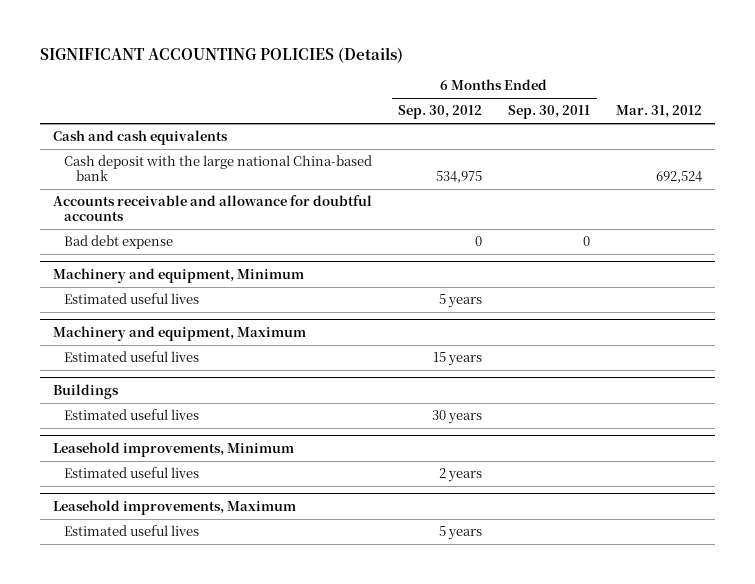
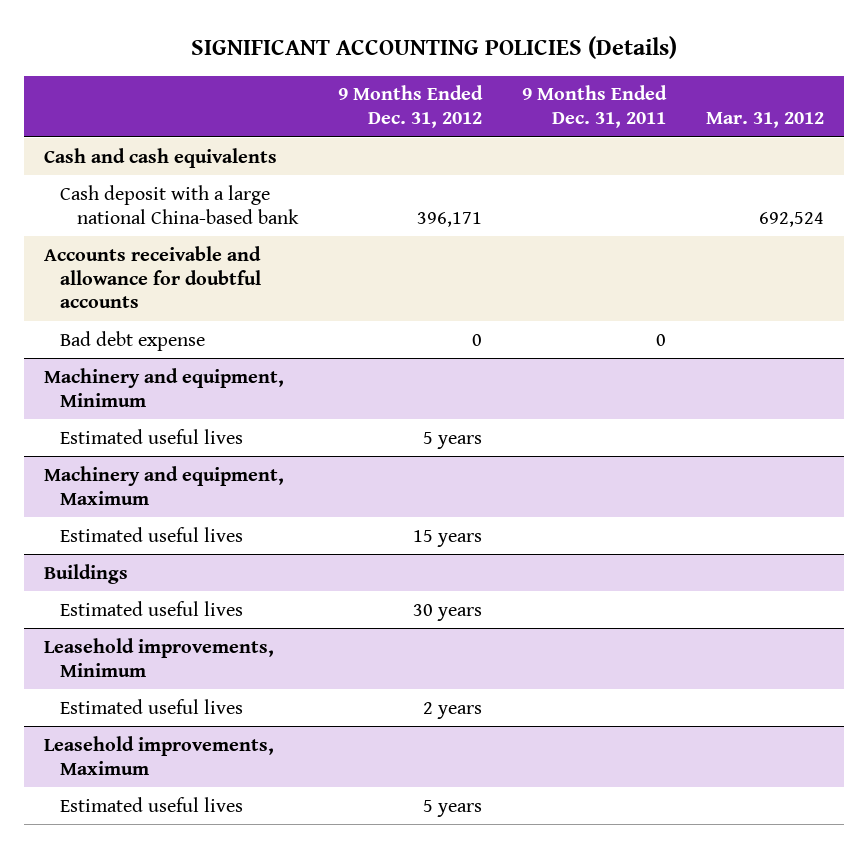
- | 6 Months Ended Sep. 30, 2012 | 6 Months Ended Sep. 30, 2011 | Mar. 31, 2012
+ | 9 Months Ended Dec. 31, 2012 | 9 Months Ended Dec. 31, 2011 | Mar. 31, 2012
- Cash deposit with the large national China-based bank | 534,975 | | 692,524
+ Cash deposit with a large national China-based bank | 396,171 | | 692,524

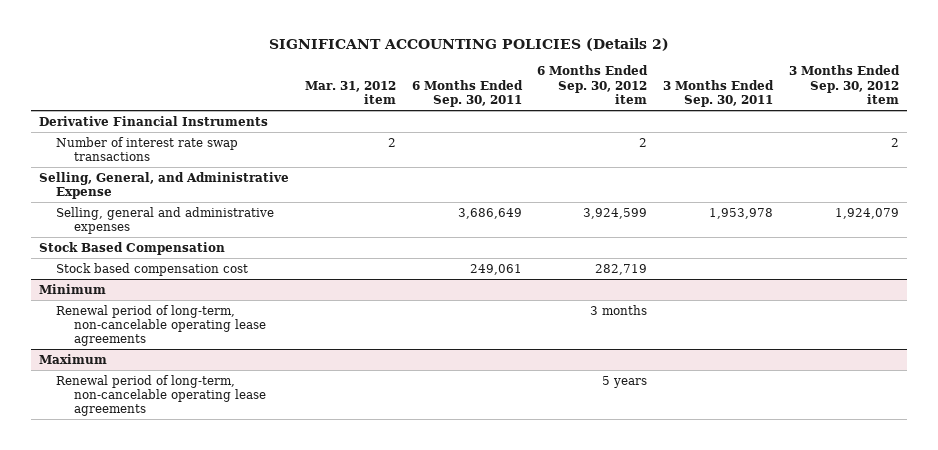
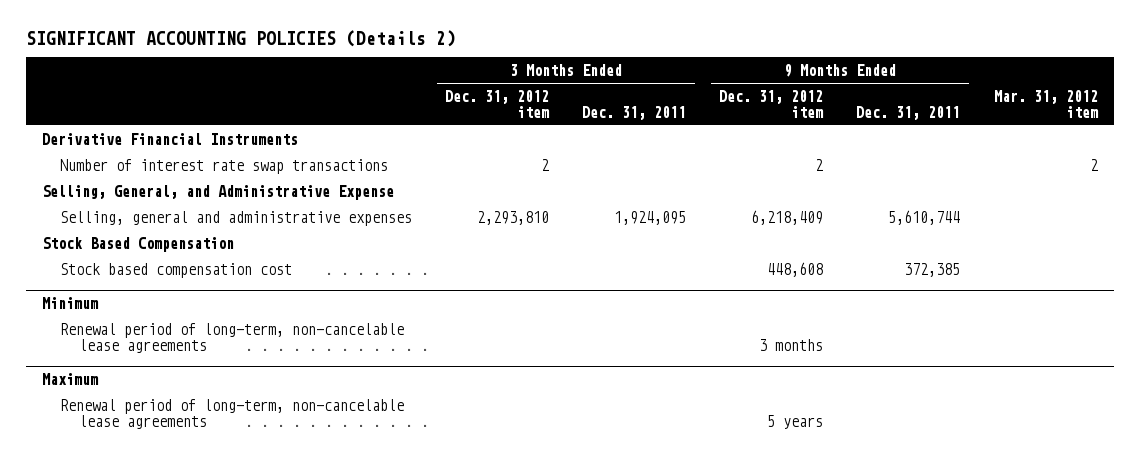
- | Mar. 31, 2012 item | 6 Months Ended Sep. 30, 2011 | 6 Months Ended Sep. 30, 2012 item | 3 Months Ended Sep. 30, 2011 | 3 Months Ended Sep. 30, 2012 item
+ | 3 Months Ended Dec. 31, 2012 item | 3 Months Ended Dec. 31, 2011 | 9 Months Ended Dec. 31, 2012 item | 9 Months Ended Dec. 31, 2011 | Mar. 31, 2012 item
@ Minimum
- Renewal period of long-term, non-cancelable operating lease agreements | | | 3 months | |
+ Renewal period of long-term, non-cancelable lease agreements | | | 3 months | |
@ Maximum
- Renewal period of long-term, non-cancelable operating lease agreements | | | 5 years | |
+ Renewal period of long-term, non-cancelable lease agreements | | | 5 years | |

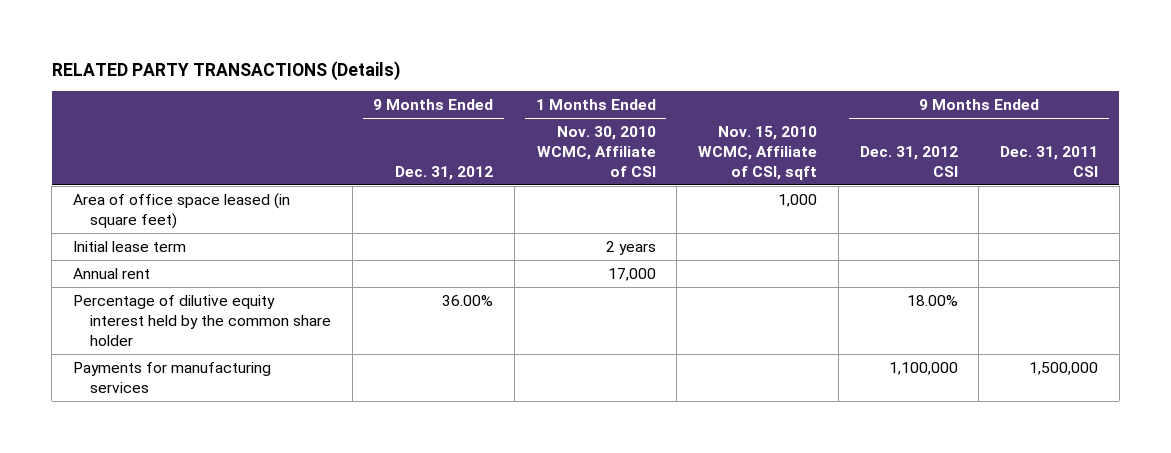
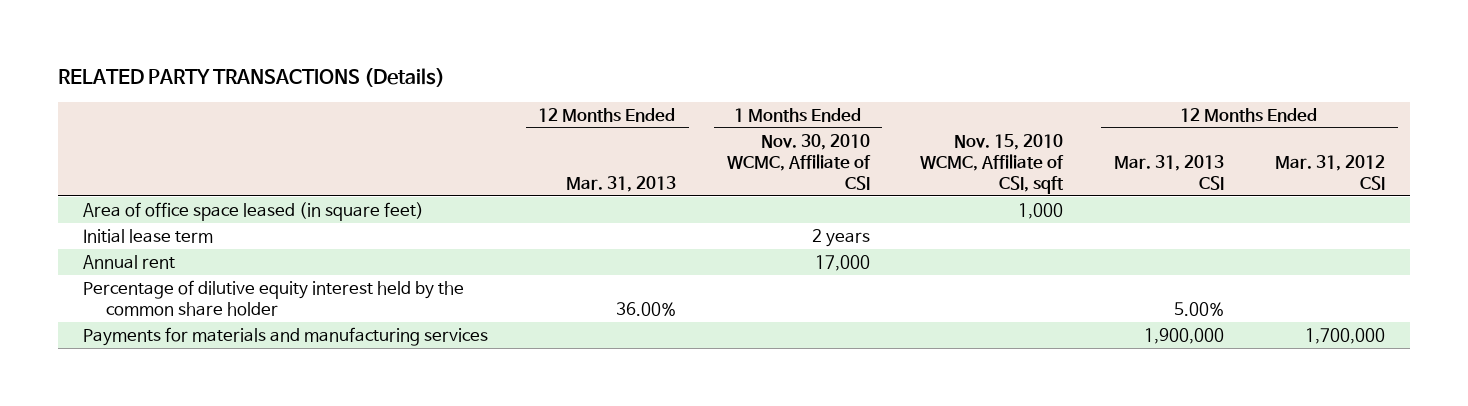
- | 9 Months Ended Dec. 31, 2012 | 1 Months Ended Nov. 30, 2010 WCMC, Affiliate of CSI | Nov. 15, 2010 WCMC, Affiliate of CSI, sqft | 9 Months Ended Dec. 31, 2012 CSI | 9 Months Ended Dec. 31, 2011 CSI
+ | 12 Months Ended Mar. 31, 2013 | 1 Months Ended Nov. 30, 2010 WCMC, Affiliate of CSI | Nov. 15, 2010 WCMC, Affiliate of CSI, sqft | 12 Months Ended Mar. 31, 2013 CSI | 12 Months Ended Mar. 31, 2012 CSI
- Payments for manufacturing services | | | | 1,100,000 | 1,500,000
+ Payments for materials and manufacturing services | | | | 1,900,000 | 1,700,000

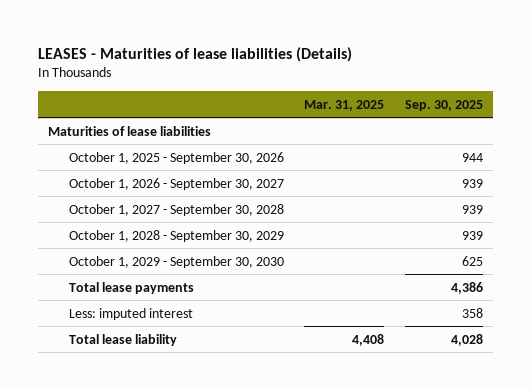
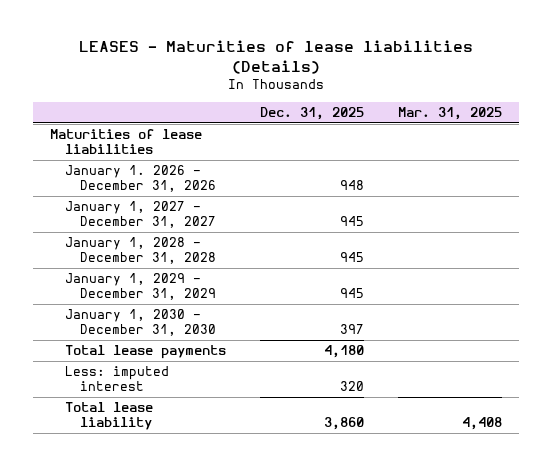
- | Mar. 31, 2025 | Sep. 30, 2025
+ | Dec. 31, 2025 | Mar. 31, 2025
- October 1, 2025 - September 30, 2026 | | 944
- October 1, 2026 - September 30, 2027 | | 939
- October 1, 2027 - September 30, 2028 | | 939
- October 1, 2028 - September 30, 2029 | | 939
- October 1, 2029 - September 30, 2030 | | 625
+ January 1. 2026 - December 31, 2026 | 948 |
+ January 1, 2027 - December 31, 2027 | 945 |
+ January 1, 2028 - December 31, 2028 | 945 |
+ January 1, 2029 - December 31, 2029 | 945 |
+ January 1, 2030 - December 31, 2030 | 397 |

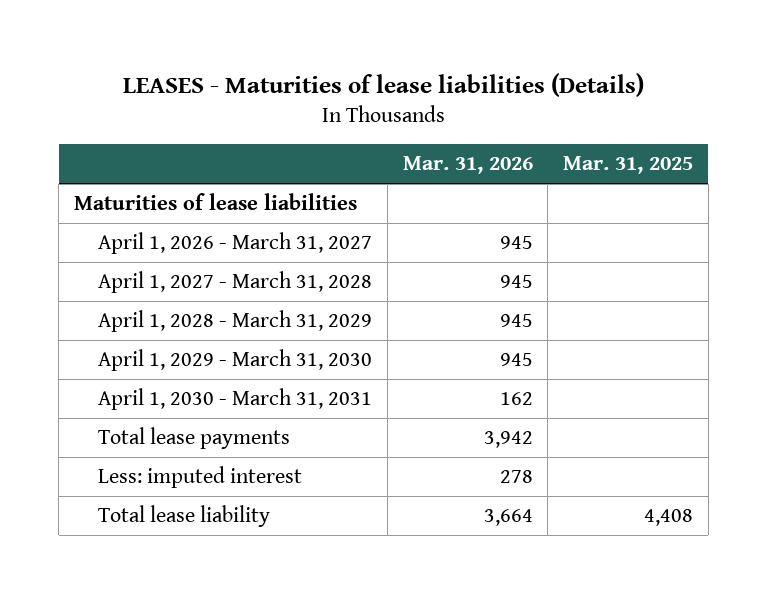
- | Dec. 31, 2025 | Mar. 31, 2025
+ | Mar. 31, 2026 | Mar. 31, 2025
- January 1. 2026 - December 31, 2026 | 948 |
- January 1, 2027 - December 31, 2027 | 945 |
- January 1, 2028 - December 31, 2028 | 945 |
- January 1, 2029 - December 31, 2029 | 945 |
- January 1, 2030 - December 31, 2030 | 397 |
+ April 1, 2026 - March 31, 2027 | 945 |
+ April 1, 2027 - March 31, 2028 | 945 |
+ April 1, 2028 - March 31, 2029 | 945 |
+ April 1, 2029 - March 31, 2030 | 945 |
+ April 1, 2030 - March 31, 2031 | 162 |

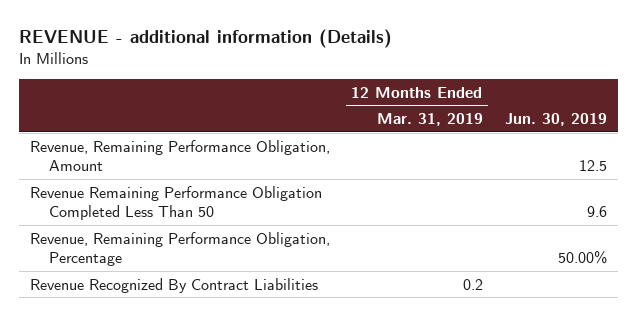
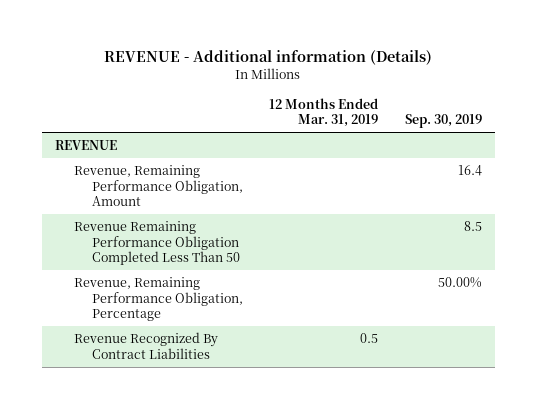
- REVENUE - additional information (Details)
+ REVENUE - Additional information (Details)
- | 12 Months Ended Mar. 31, 2019 | Jun. 30, 2019
+ | 12 Months Ended Mar. 31, 2019 | Sep. 30, 2019
+ REVENUE
- Revenue Recognized By Contract Liabilities | 0.2 |
+ Revenue Recognized By Contract Liabilities | 0.5 |

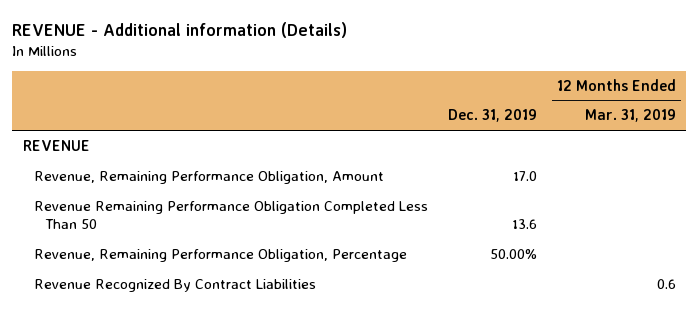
- | 12 Months Ended Mar. 31, 2019 | Sep. 30, 2019
+ | Dec. 31, 2019 | 12 Months Ended Mar. 31, 2019
- Revenue Recognized By Contract Liabilities | 0.5 |
+ Revenue Recognized By Contract Liabilities | | 0.6

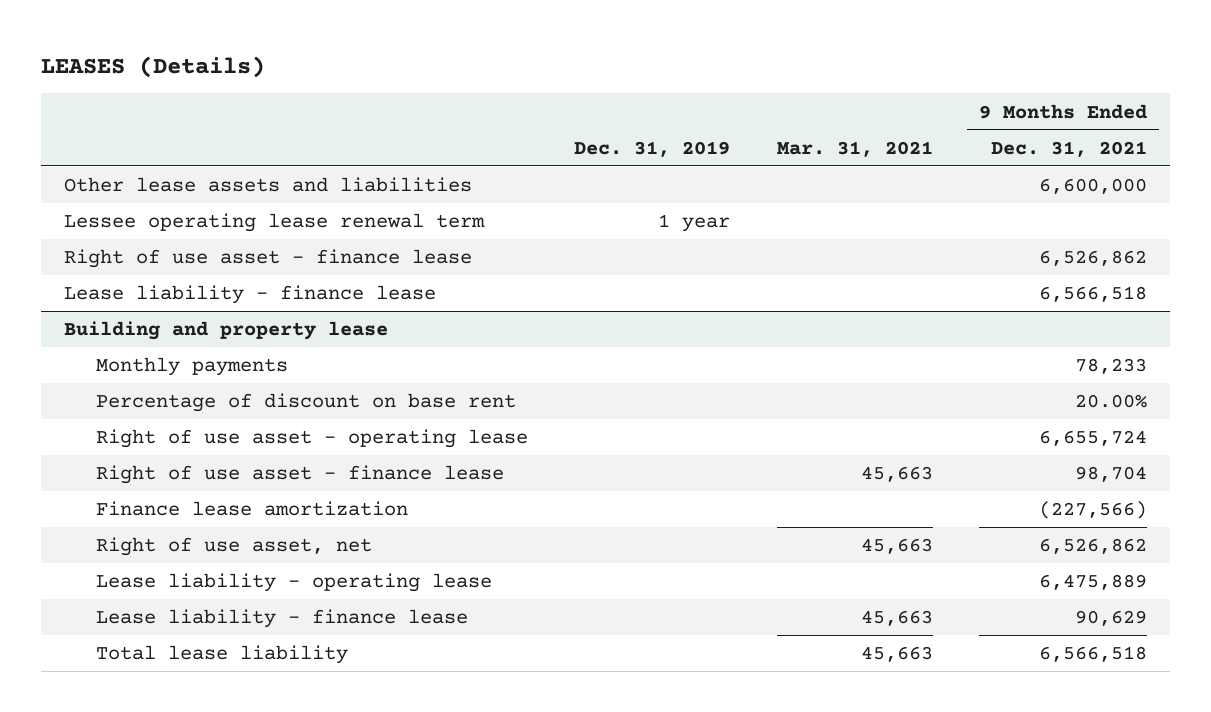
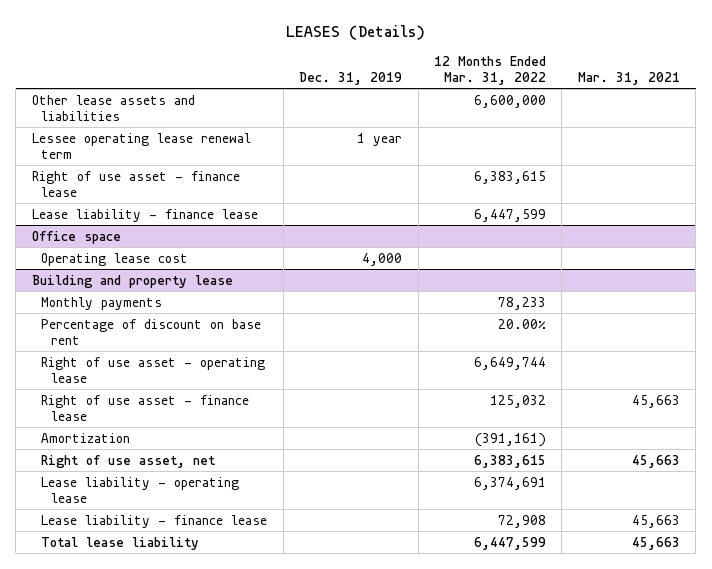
- | Dec. 31, 2019 | Mar. 31, 2021 | 9 Months Ended Dec. 31, 2021
+ | Dec. 31, 2019 | 12 Months Ended Mar. 31, 2022 | Mar. 31, 2021
+ Office space
+ Operating lease cost | 4,000 | |
@ Building and property lease
- Finance lease amortization | | | (227,566)
+ Amortization | | (391,161) |

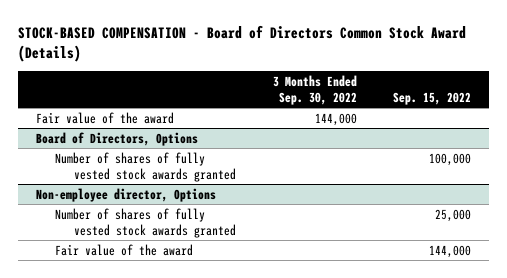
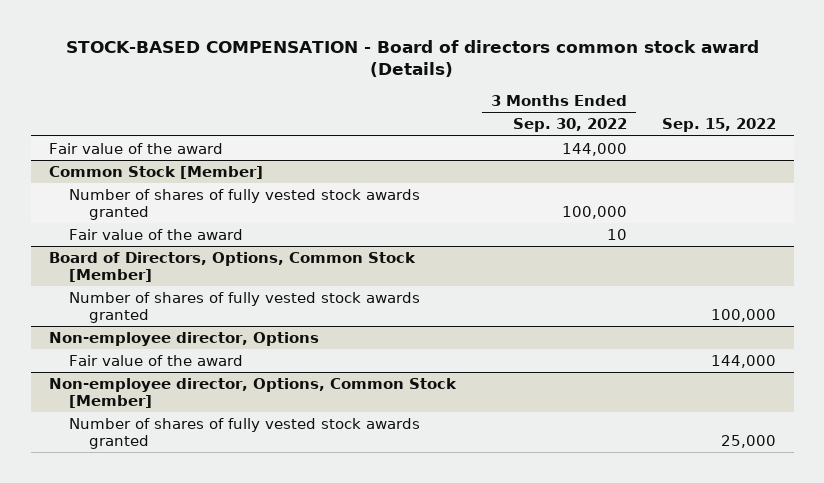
- STOCK-BASED COMPENSATION - Board of Directors Common Stock Award (Details)
+ STOCK-BASED COMPENSATION - Board of directors common stock award (Details)
- Board of Directors, Options
+ Common Stock [Member]
+ Number of shares of fully vested stock awards granted | 100,000 |
+ Fair value of the award | 10 |
+ Board of Directors, Options, Common Stock [Member]
@ Non-employee director, Options
- Number of shares of fully vested stock awards granted | | 25,000
+ Non-employee director, Options, Common Stock [Member]
+ Number of shares of fully vested stock awards granted | | 25,000

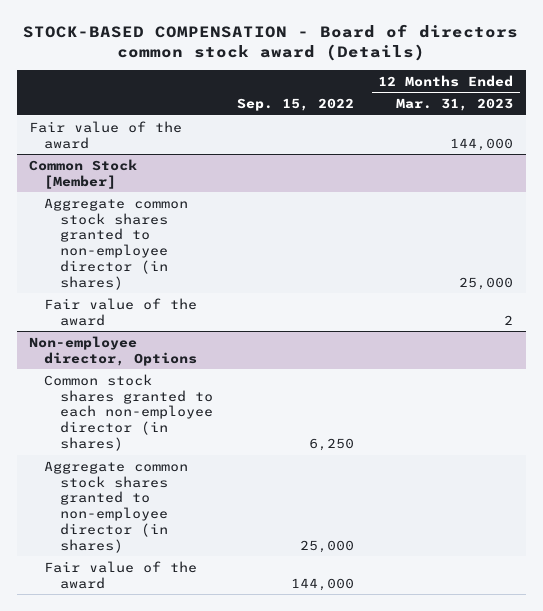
- | 3 Months Ended Sep. 30, 2022 | Sep. 15, 2022
+ | Sep. 15, 2022 | 12 Months Ended Mar. 31, 2023
@ Common Stock [Member]
- Number of shares of fully vested stock awards granted | 100,000 |
+ Aggregate common stock shares granted to non-employee director (in shares) | | 25,000
- Board of Directors, Options, Common Stock [Member]
- Number of shares of fully vested stock awards granted | | 100,000
@ Non-employee director, Options
+ Common stock shares granted to each non-employee director (in shares) | 6,250 |
+ Aggregate common stock shares granted to non-employee director (in shares) | 25,000 |
- Non-employee director, Options, Common Stock [Member]
- Number of shares of fully vested stock awards granted | | 25,000

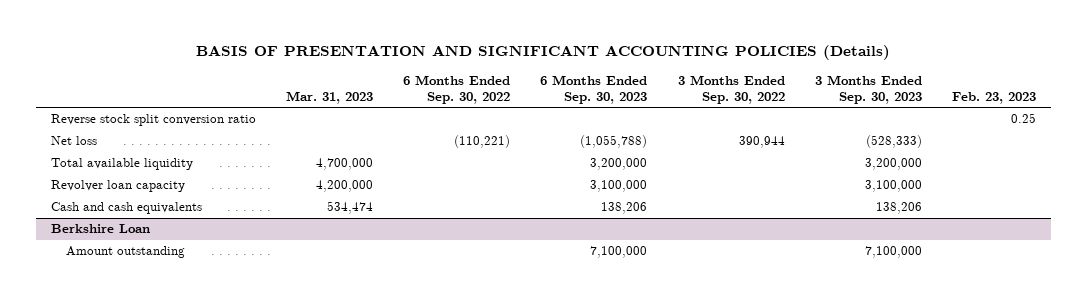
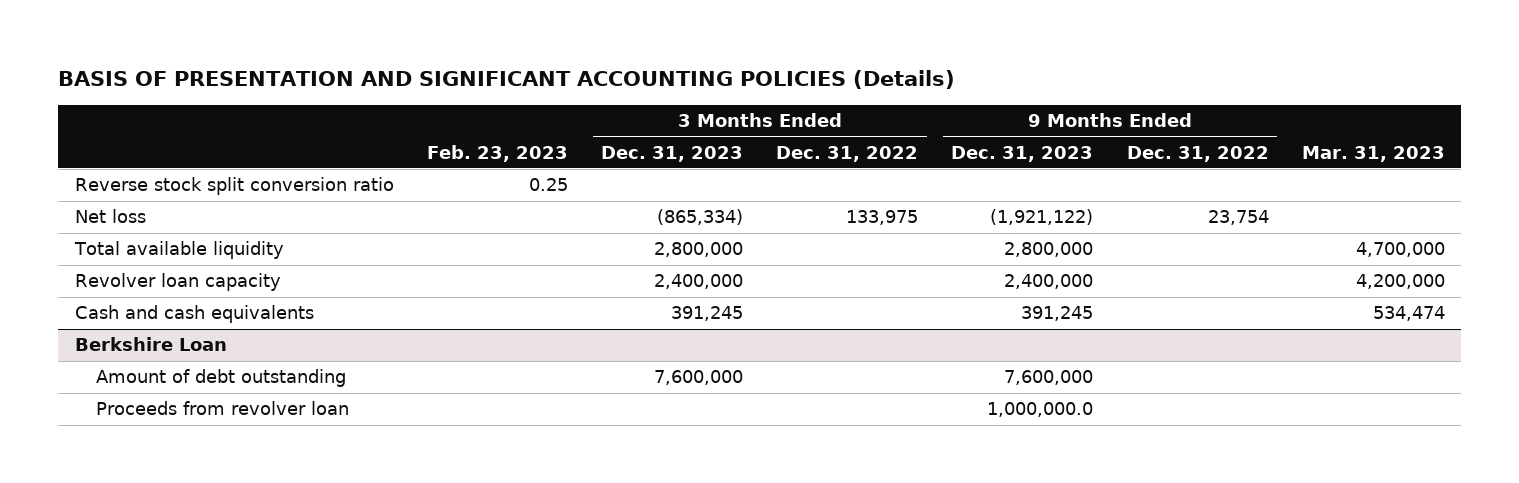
- | Mar. 31, 2023 | 6 Months Ended Sep. 30, 2022 | 6 Months Ended Sep. 30, 2023 | 3 Months Ended Sep. 30, 2022 | 3 Months Ended Sep. 30, 2023 | Feb. 23, 2023
+ | Feb. 23, 2023 | 3 Months Ended Dec. 31, 2023 | 3 Months Ended Dec. 31, 2022 | 9 Months Ended Dec. 31, 2023 | 9 Months Ended Dec. 31, 2022 | Mar. 31, 2023
@ Berkshire Loan
- Amount outstanding | | | 7,100,000 | | 7,100,000 |
+ Amount of debt outstanding | | 7,600,000 | | 7,600,000 | |
+ Proceeds from revolver loan | | | | 1,000,000.0 | |

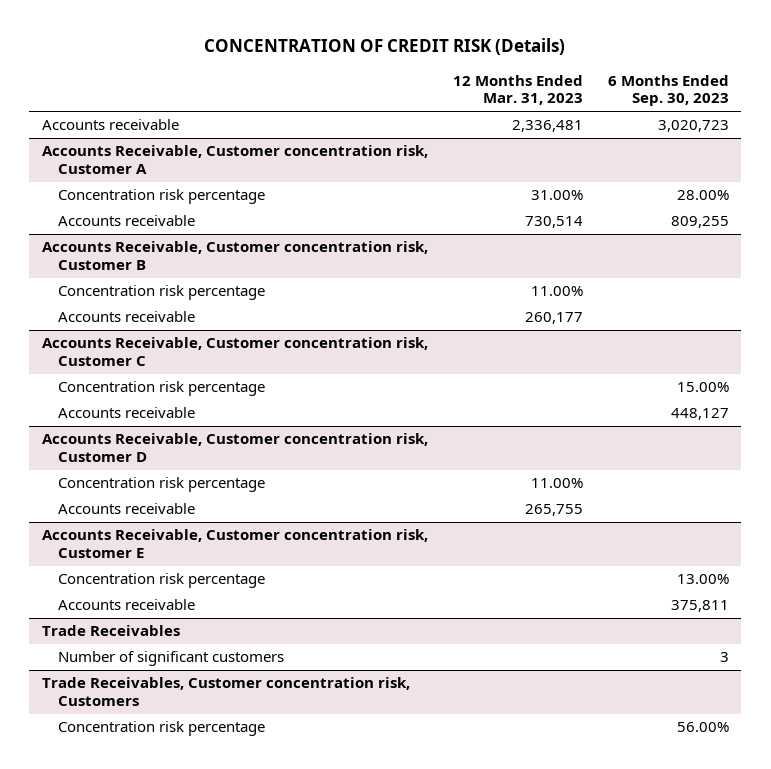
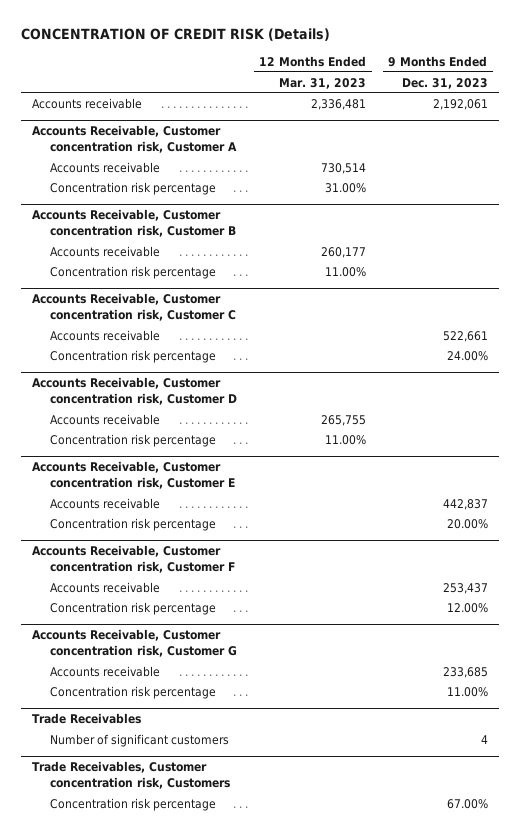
- | 12 Months Ended Mar. 31, 2023 | 6 Months Ended Sep. 30, 2023
+ | 12 Months Ended Mar. 31, 2023 | 9 Months Ended Dec. 31, 2023
@ Accounts Receivable, Customer concentration risk, Customer A
moved down: Concentration risk percentage | 31.00% |
@ Accounts Receivable, Customer concentration risk, Customer B
moved down: Concentration risk percentage | 11.00% |
@ Accounts Receivable, Customer concentration risk, Customer C
moved down: Concentration risk percentage | | 24.00%
@ Accounts Receivable, Customer concentration risk, Customer D
moved down: Concentration risk percentage | 11.00% |
@ Accounts Receivable, Customer concentration risk, Customer E
moved down: Concentration risk percentage | | 20.00%
+ Accounts Receivable, Customer concentration risk, Customer F
+ Accounts receivable | | 253,437
+ Concentration risk percentage | | 12.00%
+ Accounts Receivable, Customer concentration risk, Customer G
+ Accounts receivable | | 233,685
+ Concentration risk percentage | | 11.00%

